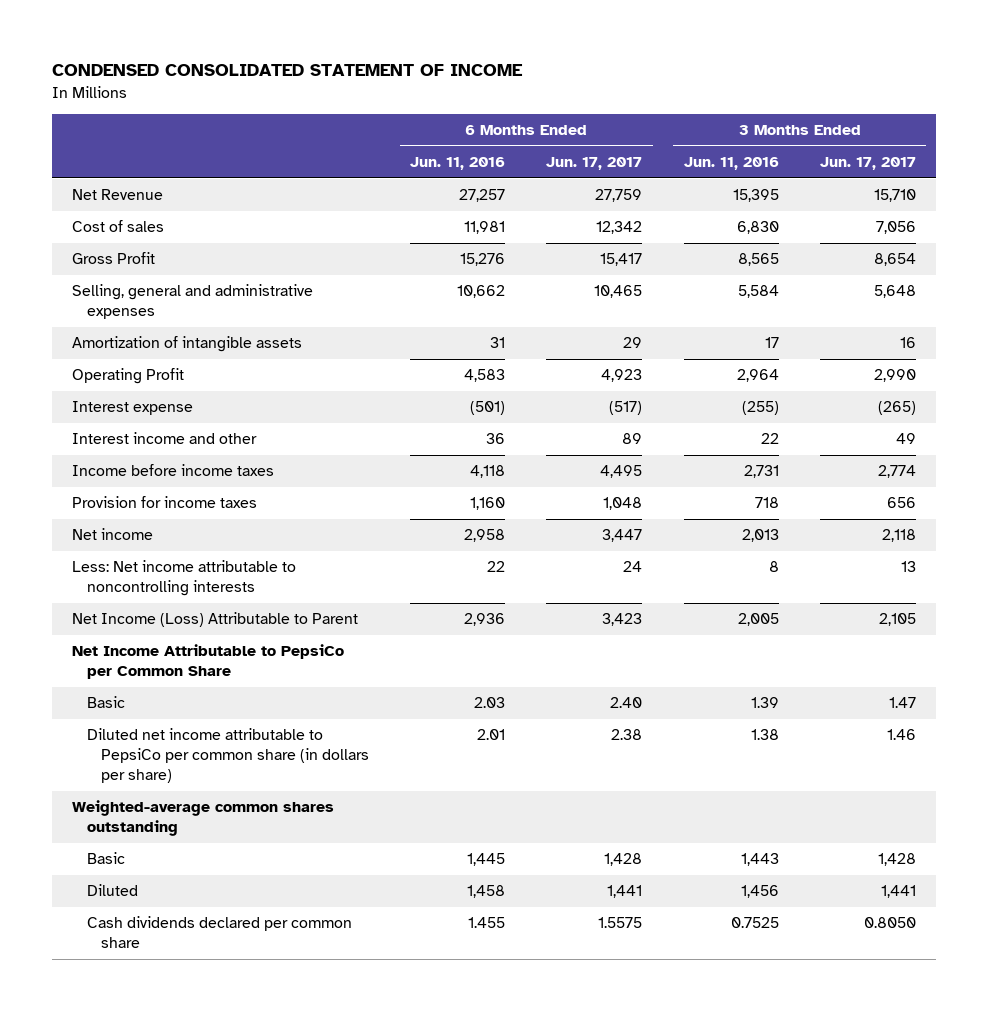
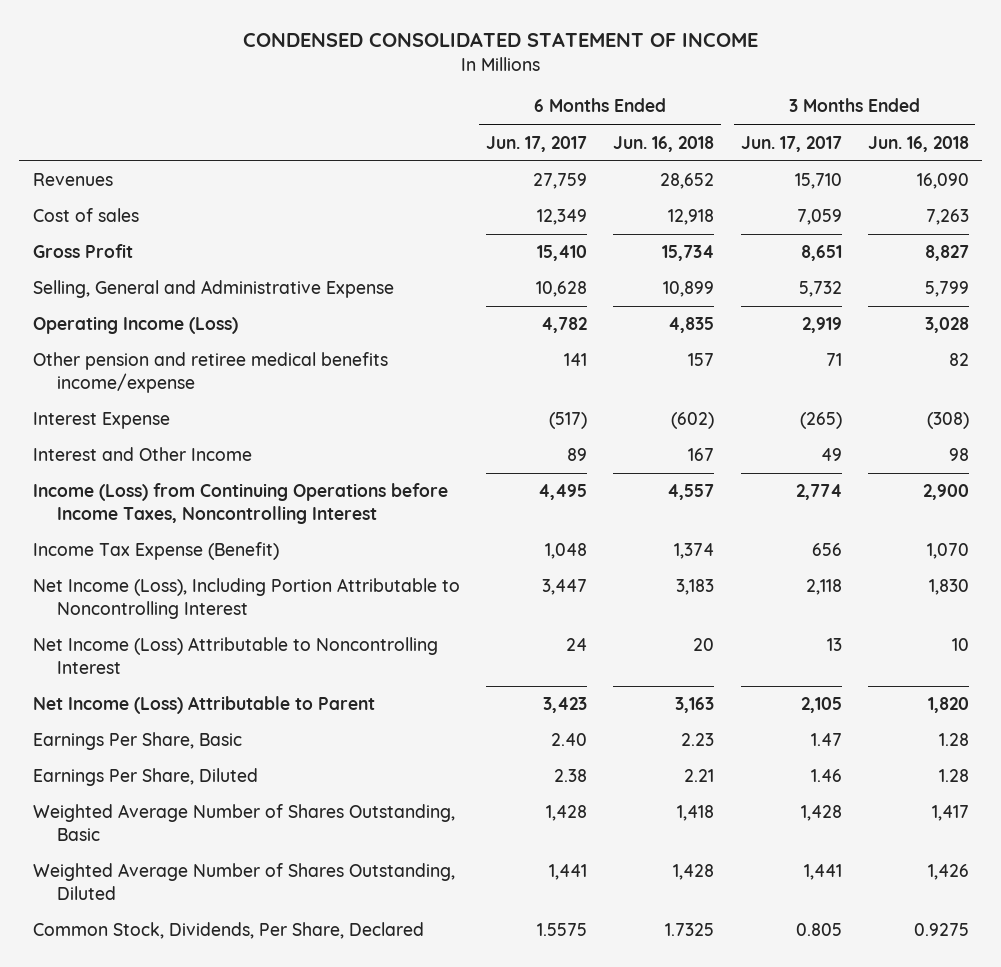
- | 6 Months Ended Jun. 11, 2016 | 6 Months Ended Jun. 17, 2017 | 3 Months Ended Jun. 11, 2016 | 3 Months Ended Jun. 17, 2017
+ | 6 Months Ended Jun. 17, 2017 | 6 Months Ended Jun. 16, 2018 | 3 Months Ended Jun. 17, 2017 | 3 Months Ended Jun. 16, 2018
- Net Revenue | 27,257 | 27,759 | 15,395 | 15,710
- Cost of sales | 11,981 | 12,342 | 6,830 | 7,056
- Gross Profit | 15,276 | 15,417 | 8,565 | 8,654
- Selling, general and administrative expenses | 10,662 | 10,465 | 5,584 | 5,648
- Amortization of intangible assets | 31 | 29 | 17 | 16
- Operating Profit | 4,583 | 4,923 | 2,964 | 2,990
- Interest expense | (501) | (517) | (255) | (265)
- Interest income and other | 36 | 89 | 22 | 49
- Income before income taxes | 4,118 | 4,495 | 2,731 | 2,774
- Provision for income taxes | 1,160 | 1,048 | 718 | 656
- Net income | 2,958 | 3,447 | 2,013 | 2,118
- Less: Net income attributable to noncontrolling interests | 22 | 24 | 8 | 13
+ Revenues | 27,759 | 28,652 | 15,710 | 16,090
+ Cost of sales | 12,349 | 12,918 | 7,059 | 7,263
+ Gross Profit | 15,410 | 15,734 | 8,651 | 8,827
+ Selling, General and Administrative Expense | 10,628 | 10,899 | 5,732 | 5,799
+ Operating Income (Loss) | 4,782 | 4,835 | 2,919 | 3,028
+ Other pension and retiree medical benefits income/expense | 141 | 157 | 71 | 82
+ Interest Expense | (517) | (602) | (265) | (308)
+ Interest and Other Income | 89 | 167 | 49 | 98
+ Income (Loss) from Continuing Operations before Income Taxes, Noncontrolling Interest | 4,495 | 4,557 | 2,774 | 2,900
+ Income Tax Expense (Benefit) | 1,048 | 1,374 | 656 | 1,070
+ Net Income (Loss), Including Portion Attributable to Noncontrolling Interest | 3,447 | 3,183 | 2,118 | 1,830
+ Net Income (Loss) Attributable to Noncontrolling Interest | 24 | 20 | 13 | 10
- Net Income Attributable to PepsiCo per Common Share
- Basic | 2.03 | 2.40 | 1.39 | 1.47
- Diluted net income attributable to PepsiCo per common share (in dollars per share) | 2.01 | 2.38 | 1.38 | 1.46
- Weighted-average common shares outstanding
- Basic | 1,445 | 1,428 | 1,443 | 1,428
- Diluted | 1,458 | 1,441 | 1,456 | 1,441
- Cash dividends declared per common share | 1.455 | 1.5575 | 0.7525 | 0.8050
+ Earnings Per Share, Basic | 2.40 | 2.23 | 1.47 | 1.28
+ Earnings Per Share, Diluted | 2.38 | 2.21 | 1.46 | 1.28
+ Weighted Average Number of Shares Outstanding, Basic | 1,428 | 1,418 | 1,428 | 1,417
+ Weighted Average Number of Shares Outstanding, Diluted | 1,441 | 1,428 | 1,441 | 1,426
+ Common Stock, Dividends, Per Share, Declared | 1.5575 | 1.7325 | 0.805 | 0.9275

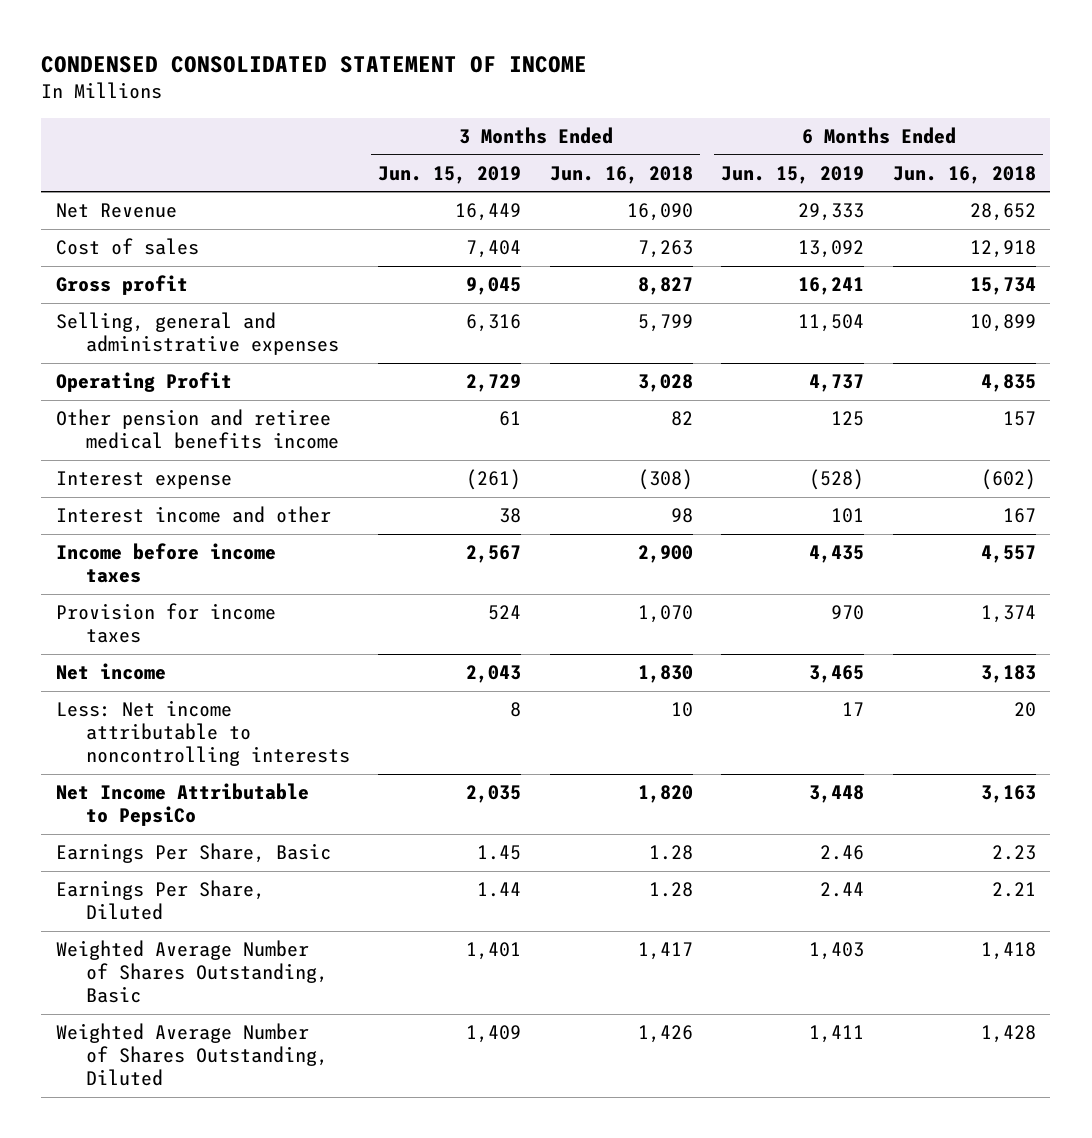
- | 6 Months Ended Jun. 17, 2017 | 6 Months Ended Jun. 16, 2018 | 3 Months Ended Jun. 17, 2017 | 3 Months Ended Jun. 16, 2018
+ | 3 Months Ended Jun. 15, 2019 | 3 Months Ended Jun. 16, 2018 | 6 Months Ended Jun. 15, 2019 | 6 Months Ended Jun. 16, 2018
- Revenues | 27,759 | 28,652 | 15,710 | 16,090
+ Net Revenue | 16,449 | 16,090 | 29,333 | 28,652
- Gross Profit | 15,410 | 15,734 | 8,651 | 8,827
- Selling, General and Administrative Expense | 10,628 | 10,899 | 5,732 | 5,799
- Operating Income (Loss) | 4,782 | 4,835 | 2,919 | 3,028
- Other pension and retiree medical benefits income/expense | 141 | 157 | 71 | 82
- Interest Expense | (517) | (602) | (265) | (308)
- Interest and Other Income | 89 | 167 | 49 | 98
- Income (Loss) from Continuing Operations before Income Taxes, Noncontrolling Interest | 4,495 | 4,557 | 2,774 | 2,900
- Income Tax Expense (Benefit) | 1,048 | 1,374 | 656 | 1,070
- Net Income (Loss), Including Portion Attributable to Noncontrolling Interest | 3,447 | 3,183 | 2,118 | 1,830
- Net Income (Loss) Attributable to Noncontrolling Interest | 24 | 20 | 13 | 10
- Net Income (Loss) Attributable to Parent | 3,423 | 3,163 | 2,105 | 1,820
+ Gross profit | 9,045 | 8,827 | 16,241 | 15,734
+ Selling, general and administrative expenses | 6,316 | 5,799 | 11,504 | 10,899
+ Operating Profit | 2,729 | 3,028 | 4,737 | 4,835
+ Other pension and retiree medical benefits income | 61 | 82 | 125 | 157
+ Interest expense | (261) | (308) | (528) | (602)
+ Interest income and other | 38 | 98 | 101 | 167
+ Income before income taxes | 2,567 | 2,900 | 4,435 | 4,557
+ Provision for income taxes | 524 | 1,070 | 970 | 1,374
+ Net income | 2,043 | 1,830 | 3,465 | 3,183
+ Less: Net income attributable to noncontrolling interests | 8 | 10 | 17 | 20
+ Net Income Attributable to PepsiCo | 2,035 | 1,820 | 3,448 | 3,163
- Common Stock, Dividends, Per Share, Declared | 1.5575 | 1.7325 | 0.805 | 0.9275

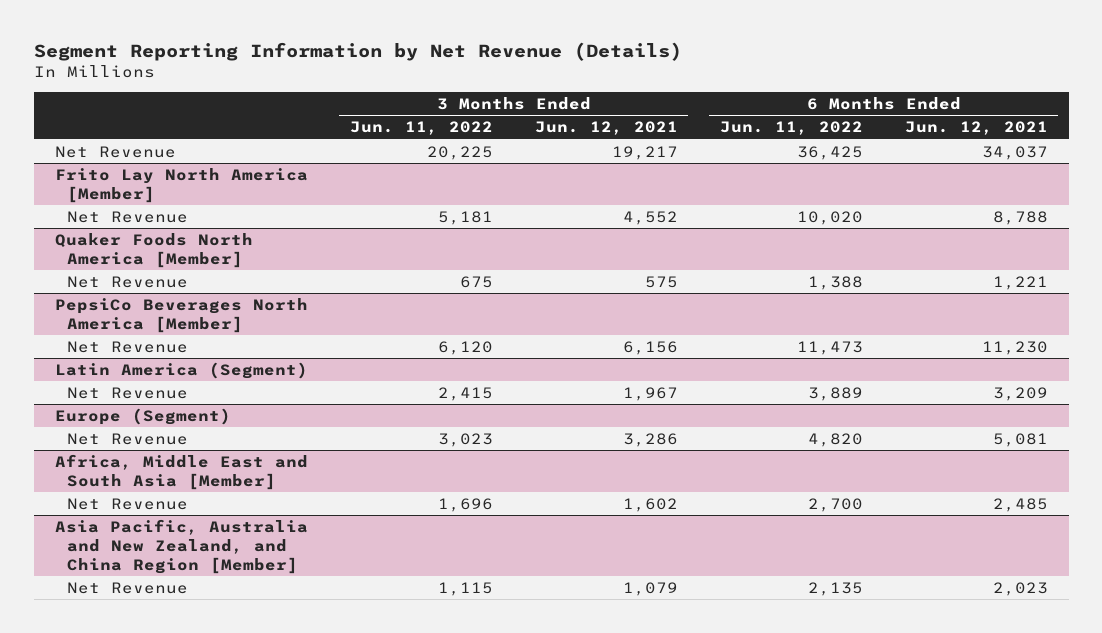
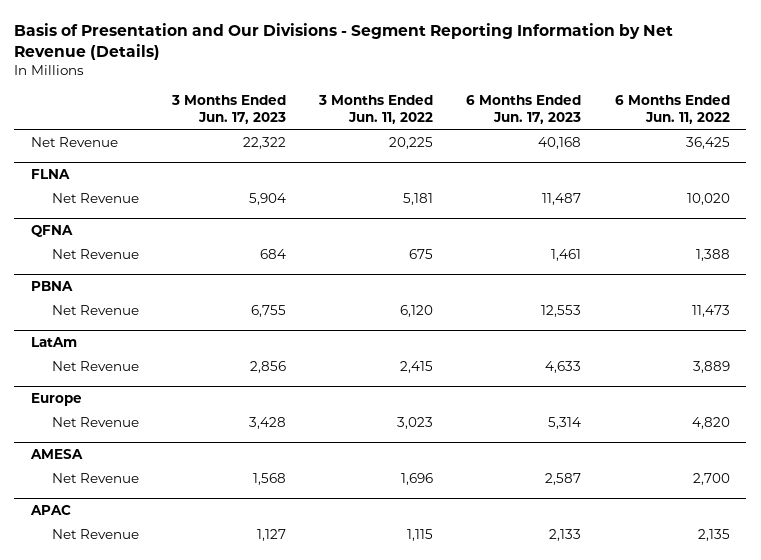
- Segment Reporting Information by Net Revenue (Details)
+ Basis of Presentation and Our Divisions - Segment Reporting Information by Net Revenue (Details)
- | 3 Months Ended Jun. 11, 2022 | 3 Months Ended Jun. 12, 2021 | 6 Months Ended Jun. 11, 2022 | 6 Months Ended Jun. 12, 2021
+ | 3 Months Ended Jun. 17, 2023 | 3 Months Ended Jun. 11, 2022 | 6 Months Ended Jun. 17, 2023 | 6 Months Ended Jun. 11, 2022
- Frito Lay North America [Member]
+ FLNA
- Quaker Foods North America [Member]
+ QFNA
- PepsiCo Beverages North America [Member]
+ PBNA
- Latin America (Segment)
+ LatAm
- Europe (Segment)
+ Europe
- Africa, Middle East and South Asia [Member]
+ AMESA
- Asia Pacific, Australia and New Zealand, and China Region [Member]
+ APAC

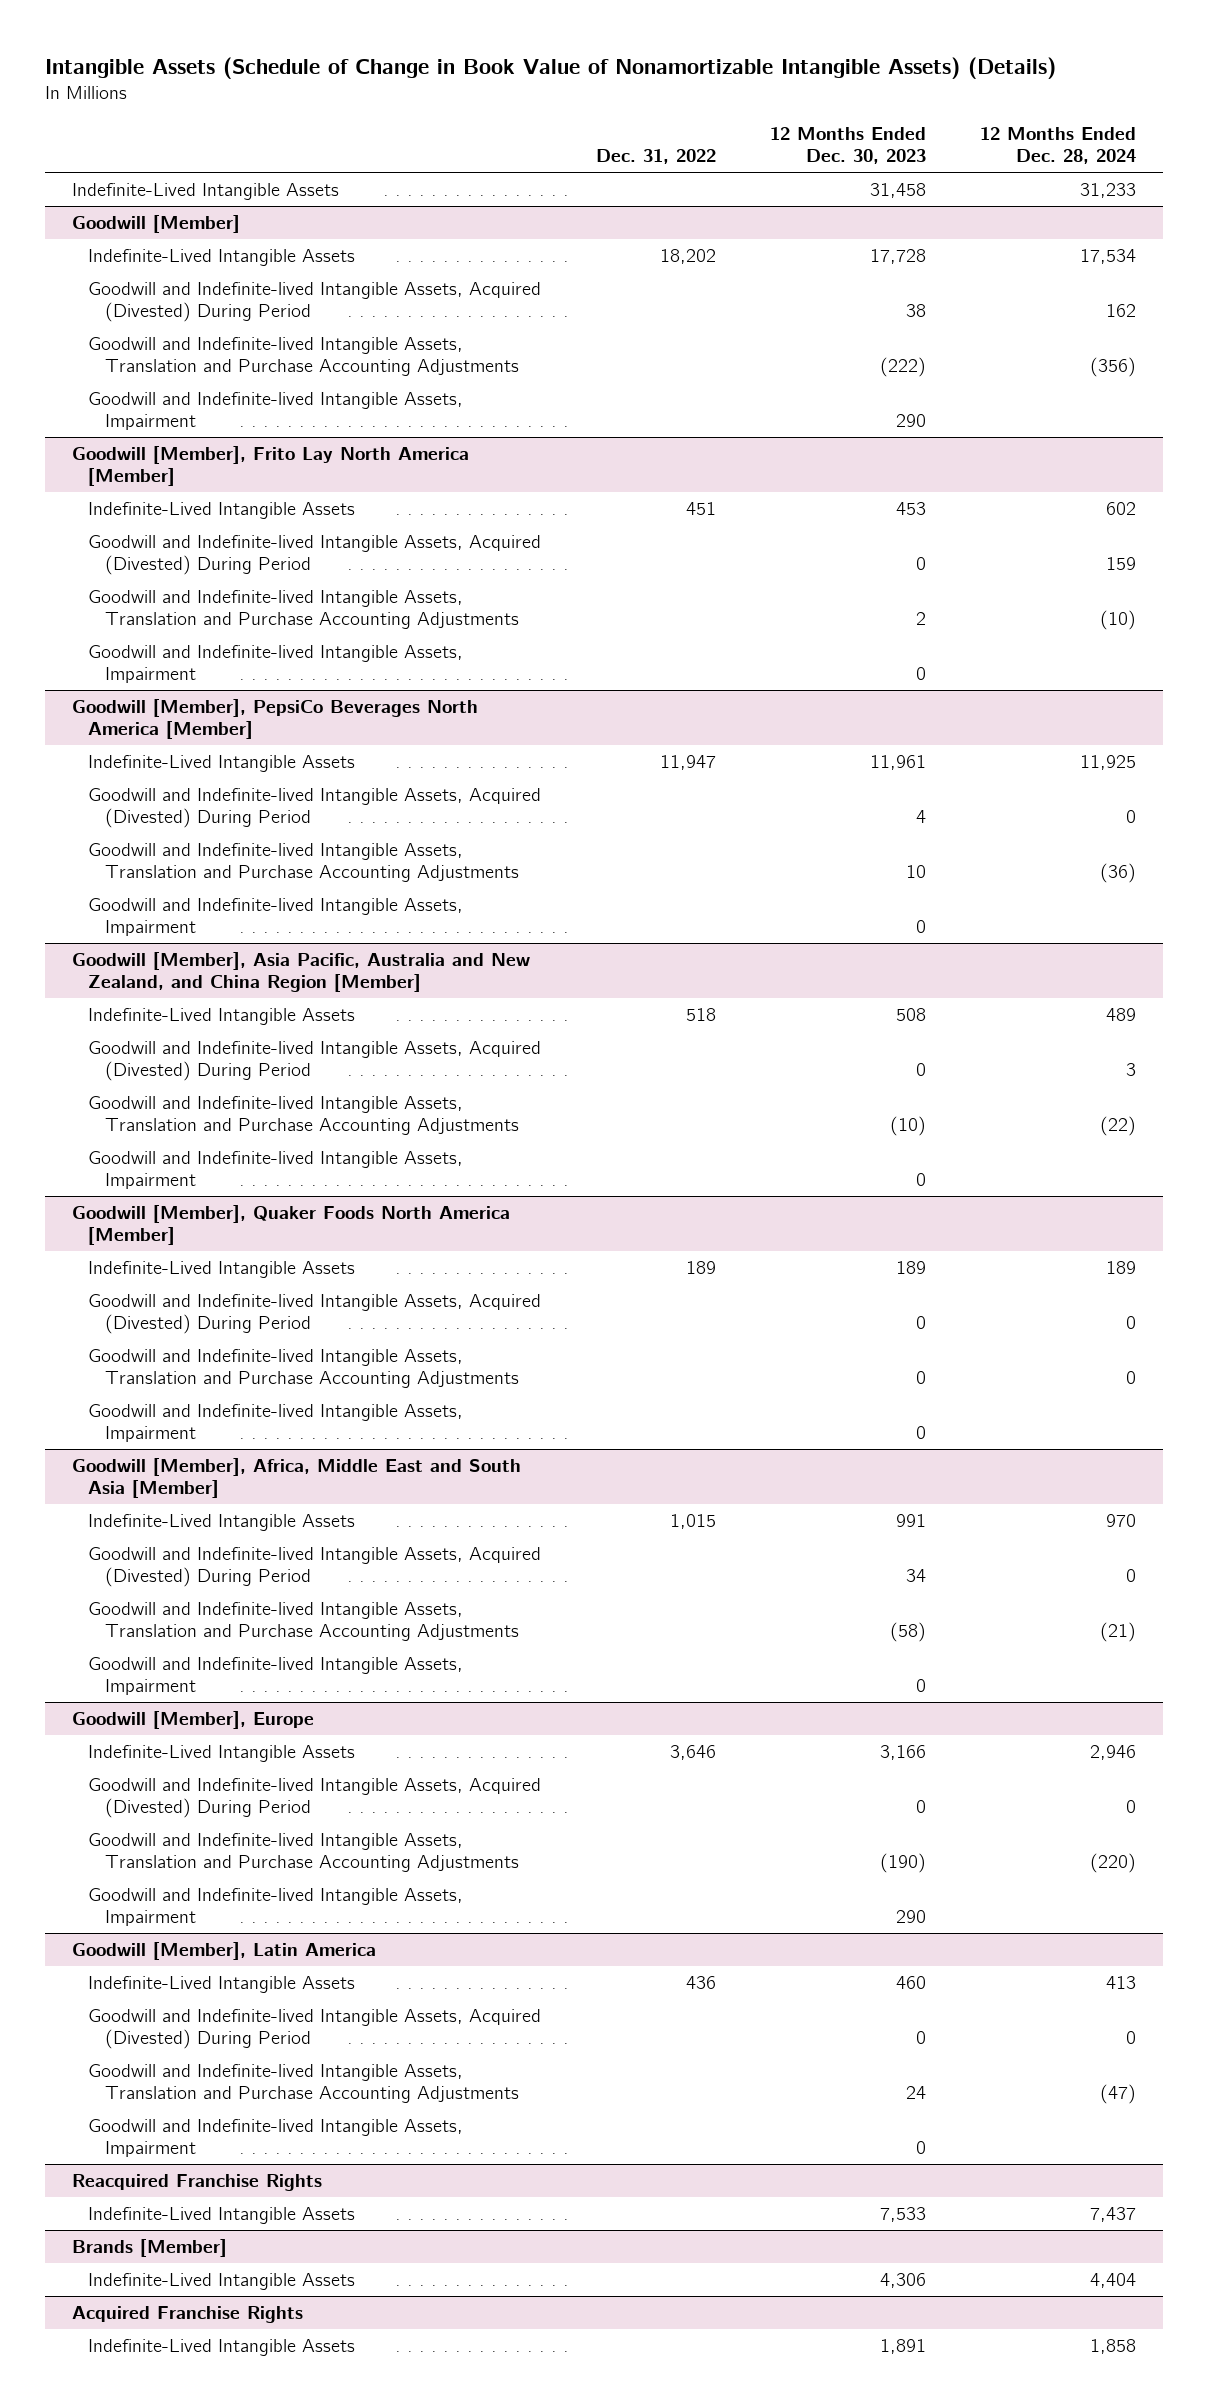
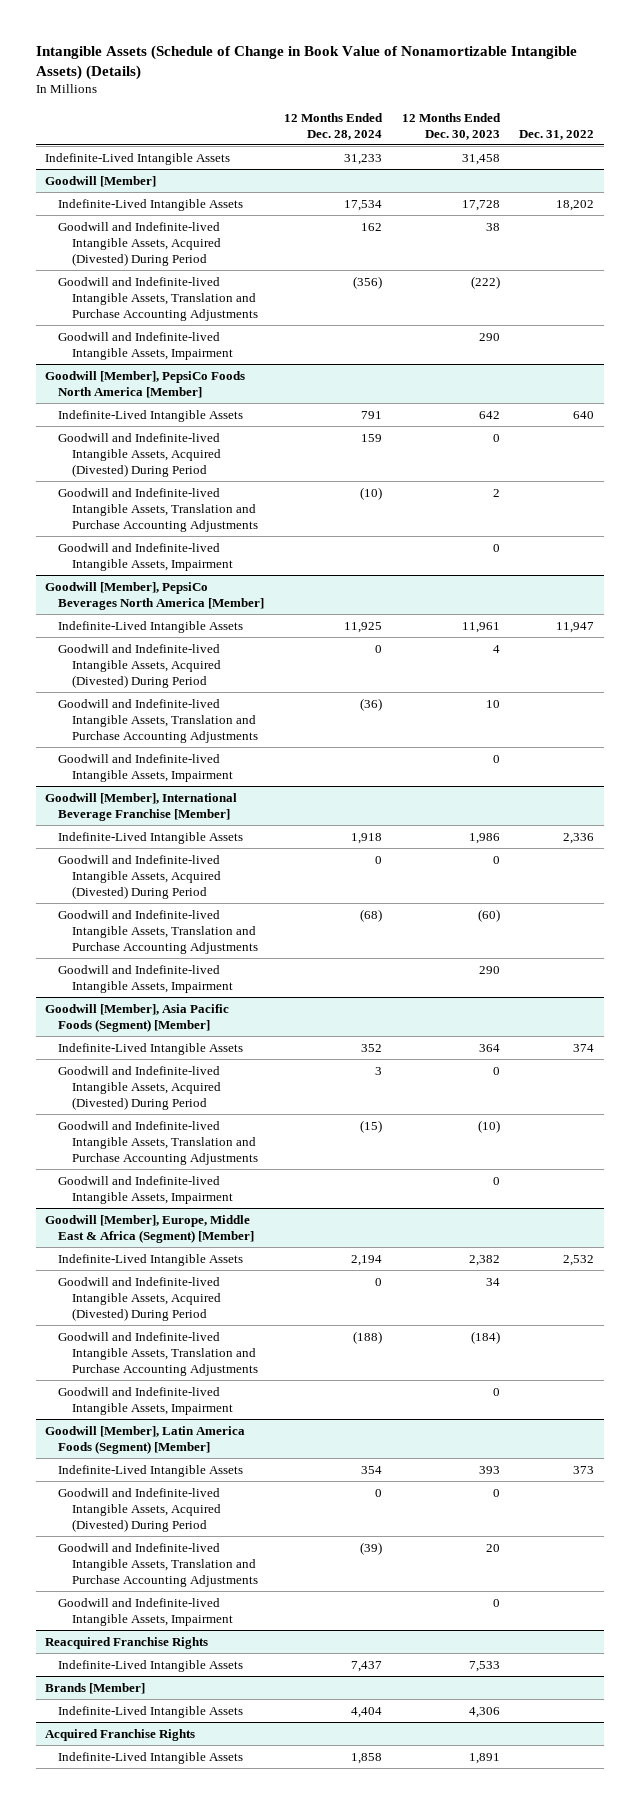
- | Dec. 31, 2022 | 12 Months Ended Dec. 30, 2023 | 12 Months Ended Dec. 28, 2024
+ | 12 Months Ended Dec. 28, 2024 | 12 Months Ended Dec. 30, 2023 | Dec. 31, 2022
- Goodwill [Member], Frito Lay North America [Member]
- Indefinite-Lived Intangible Assets | 451 | 453 | 602
+ Goodwill [Member], PepsiCo Foods North America [Member]
+ Indefinite-Lived Intangible Assets | 791 | 642 | 640
- Goodwill [Member], Asia Pacific, Australia and New Zealand, and China Region [Member]
- Indefinite-Lived Intangible Assets | 518 | 508 | 489
- Goodwill and Indefinite-lived Intangible Assets, Acquired (Divested) During Period | | 0 | 3
- Goodwill and Indefinite-lived Intangible Assets, Translation and Purchase Accounting Adjustments | | (10) | (22)
- Goodwill and Indefinite-lived Intangible Assets, Impairment | | 0 |
- Goodwill [Member], Quaker Foods North America [Member]
- Indefinite-Lived Intangible Assets | 189 | 189 | 189
+ Goodwill [Member], International Beverage Franchise [Member]
+ Indefinite-Lived Intangible Assets | 1,918 | 1,986 | 2,336
- Goodwill and Indefinite-lived Intangible Assets, Translation and Purchase Accounting Adjustments | | 0 | 0
+ Goodwill and Indefinite-lived Intangible Assets, Translation and Purchase Accounting Adjustments | (68) | (60) |
+ Goodwill and Indefinite-lived Intangible Assets, Impairment | | 290 |
+ Goodwill [Member], Asia Pacific Foods (Segment) [Member]
+ Indefinite-Lived Intangible Assets | 352 | 364 | 374
+ Goodwill and Indefinite-lived Intangible Assets, Acquired (Divested) During Period | 3 | 0 |
+ Goodwill and Indefinite-lived Intangible Assets, Translation and Purchase Accounting Adjustments | (15) | (10) |
- Goodwill [Member], Africa, Middle East and South Asia [Member]
- Indefinite-Lived Intangible Assets | 1,015 | 991 | 970
+ Goodwill [Member], Europe, Middle East & Africa (Segment) [Member]
+ Indefinite-Lived Intangible Assets | 2,194 | 2,382 | 2,532
- Goodwill and Indefinite-lived Intangible Assets, Translation and Purchase Accounting Adjustments | | (58) | (21)
+ Goodwill and Indefinite-lived Intangible Assets, Translation and Purchase Accounting Adjustments | (188) | (184) |
- Goodwill [Member], Europe
- Indefinite-Lived Intangible Assets | 3,646 | 3,166 | 2,946
- Goodwill and Indefinite-lived Intangible Assets, Acquired (Divested) During Period | | 0 | 0
- Goodwill and Indefinite-lived Intangible Assets, Translation and Purchase Accounting Adjustments | | (190) | (220)
- Goodwill and Indefinite-lived Intangible Assets, Impairment | | 290 |
- Goodwill [Member], Latin America
- Indefinite-Lived Intangible Assets | 436 | 460 | 413
+ Goodwill [Member], Latin America Foods (Segment) [Member]
+ Indefinite-Lived Intangible Assets | 354 | 393 | 373
- Goodwill and Indefinite-lived Intangible Assets, Translation and Purchase Accounting Adjustments | | 24 | (47)
+ Goodwill and Indefinite-lived Intangible Assets, Translation and Purchase Accounting Adjustments | (39) | 20 |

